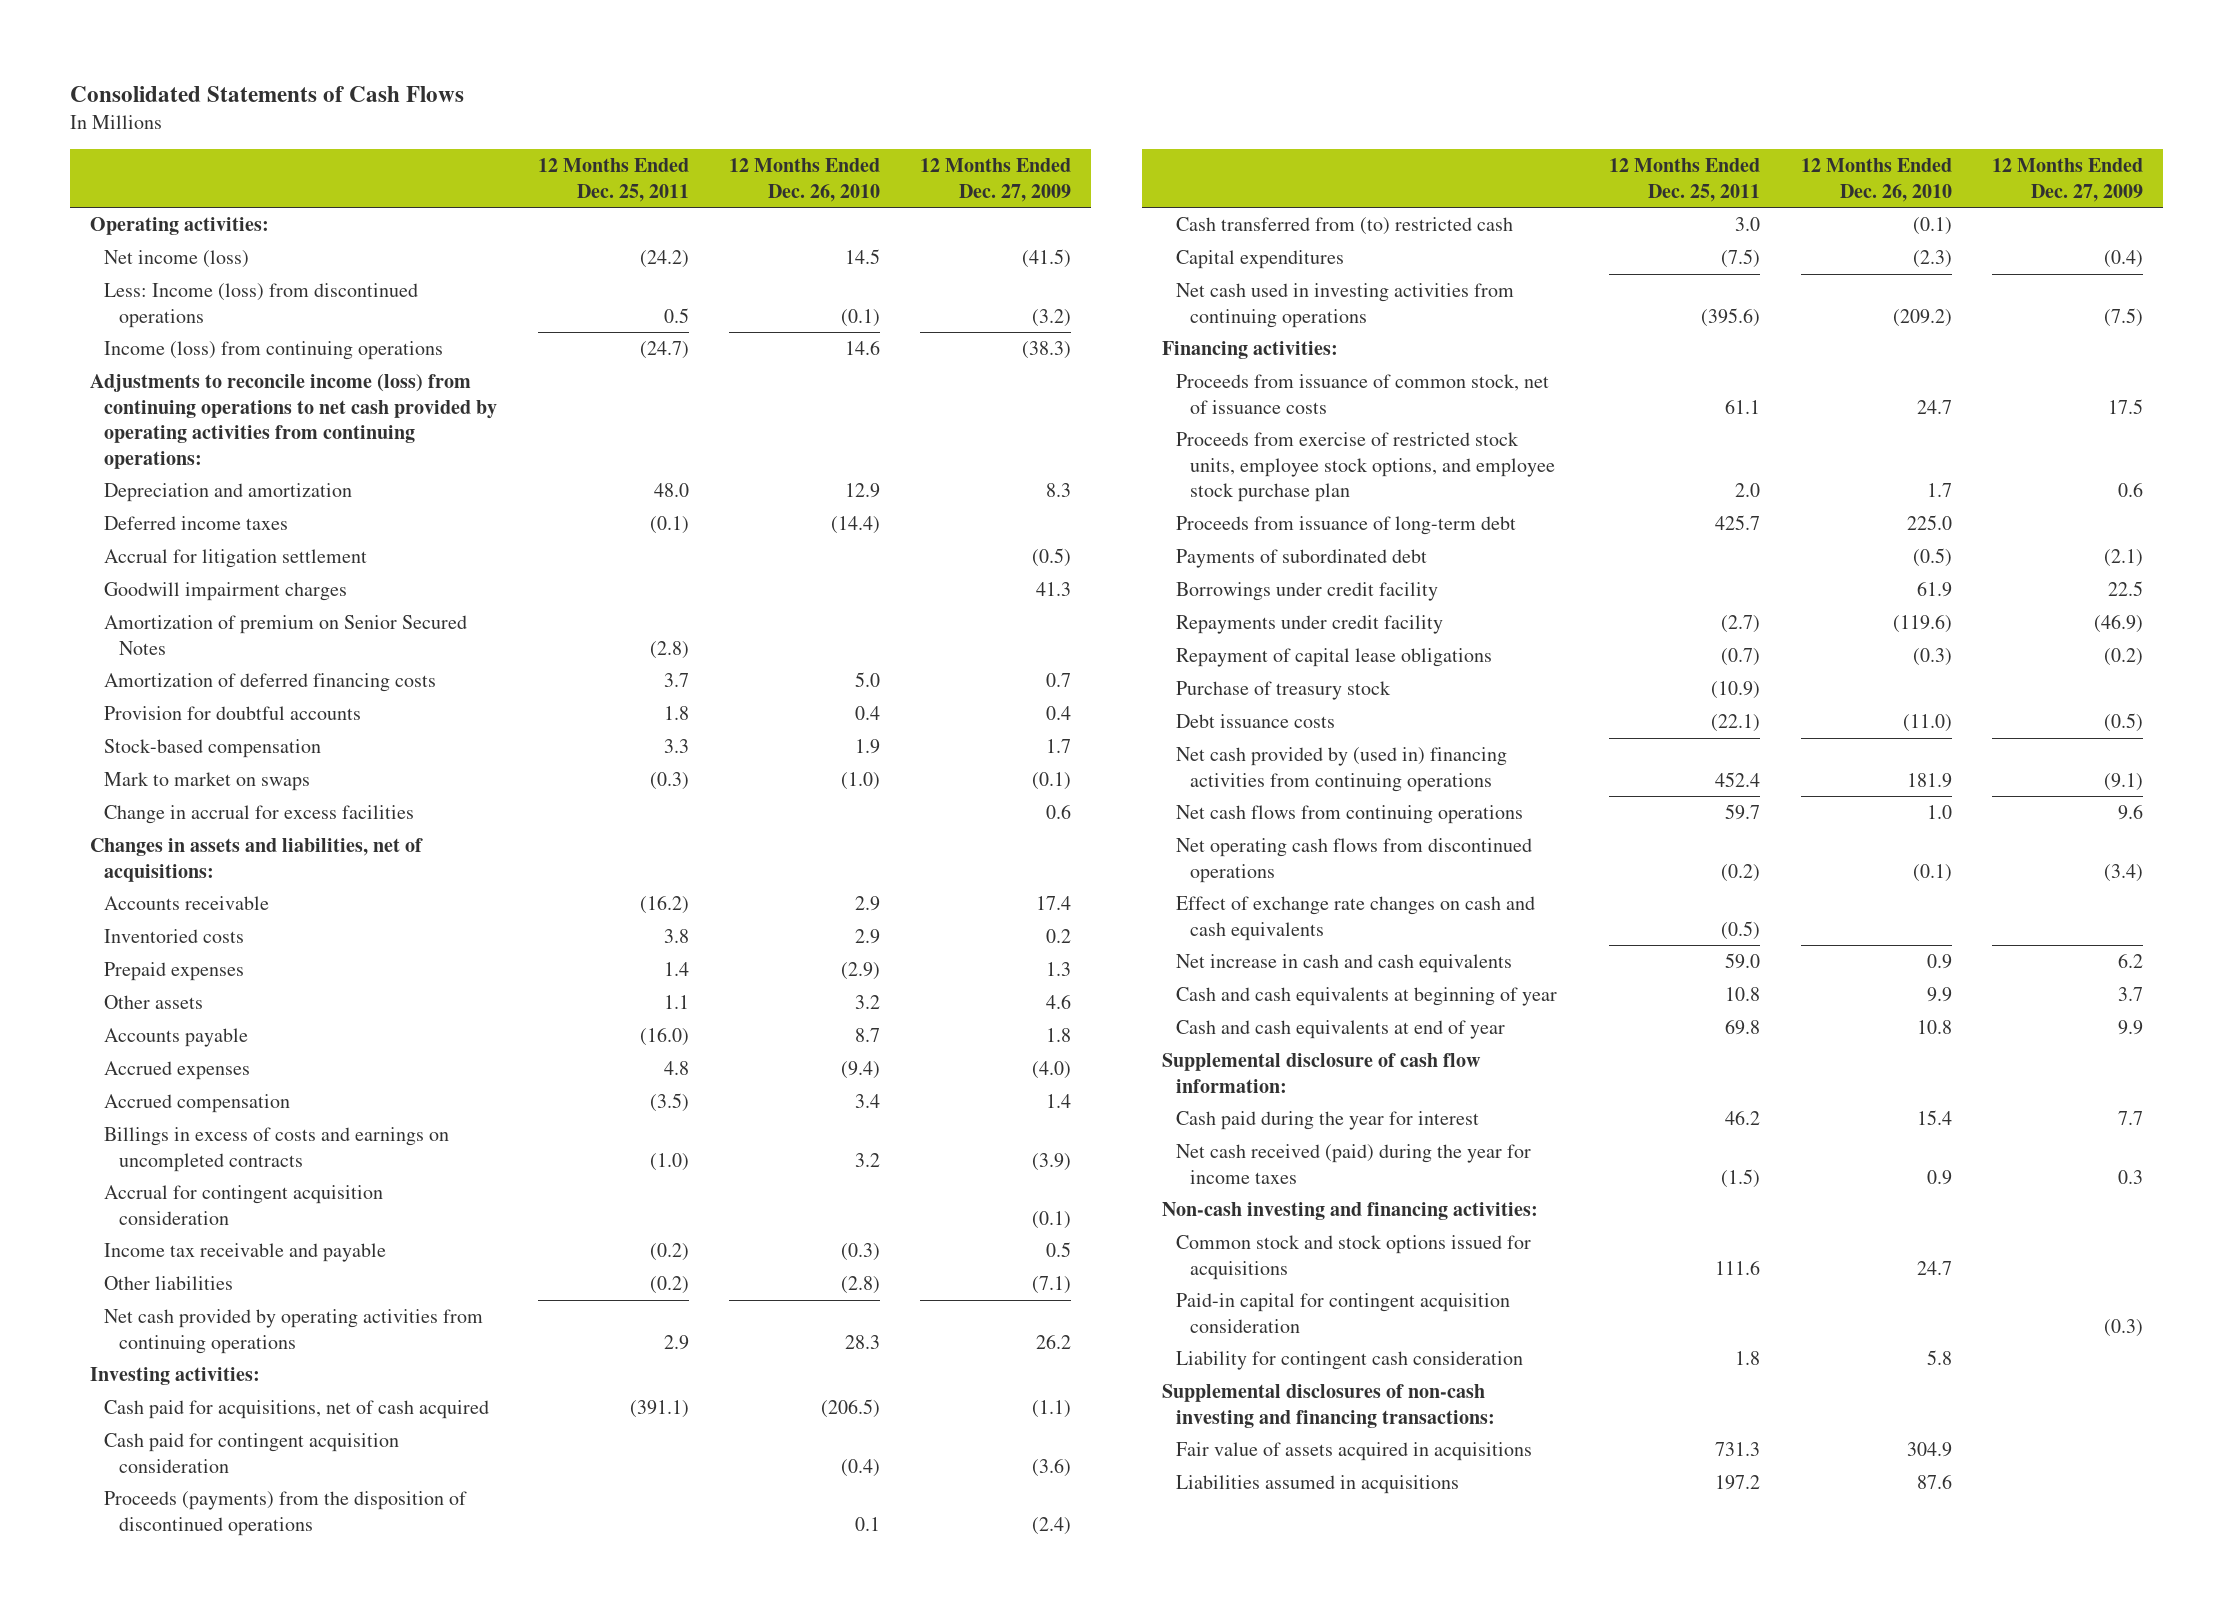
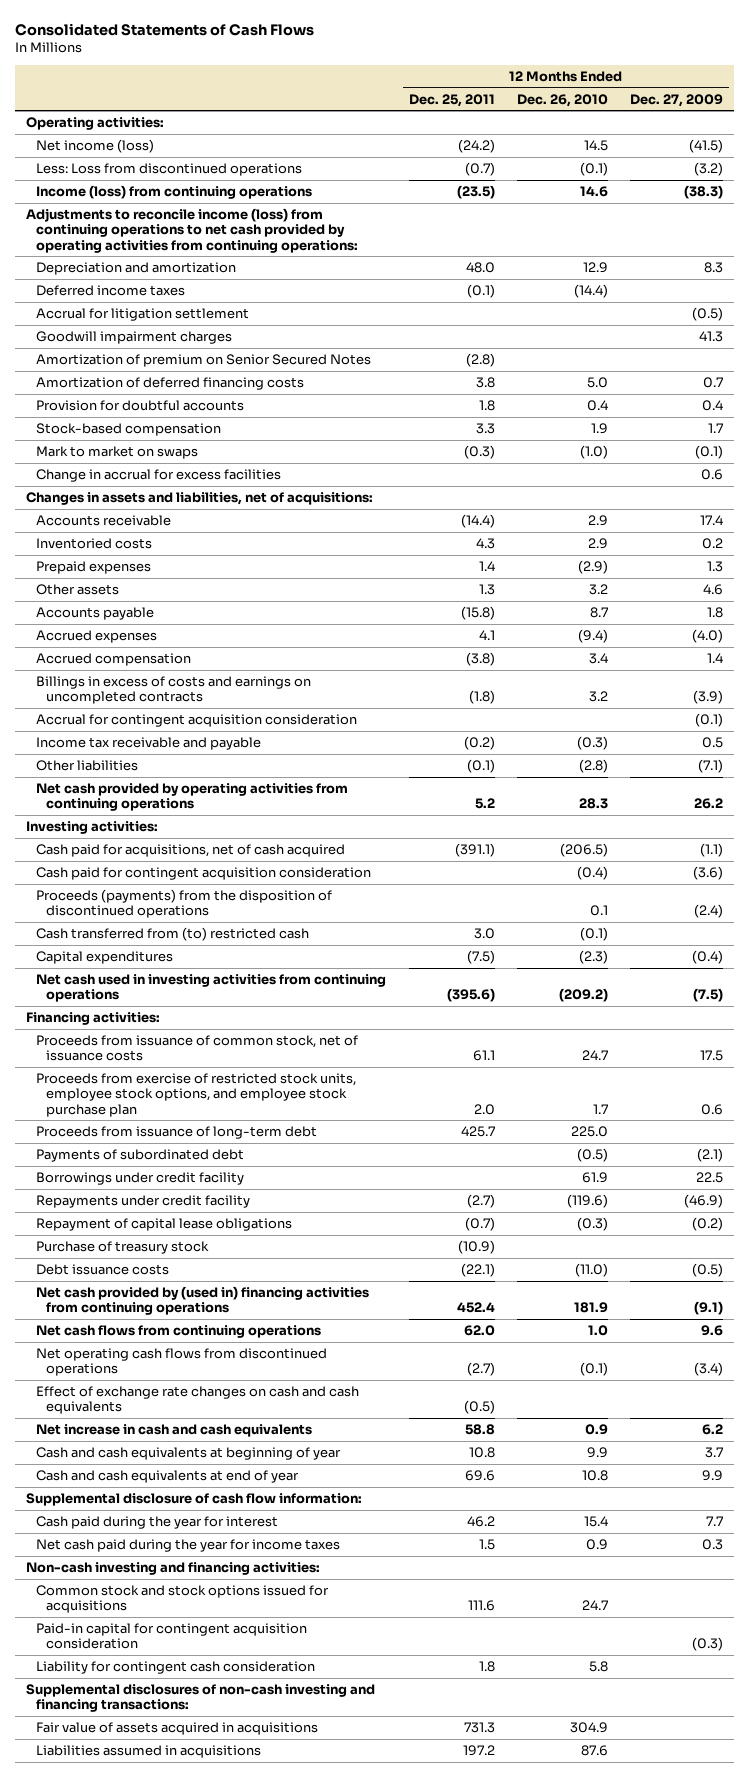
- Less: Income (loss) from discontinued operations | 0.5 | (0.1) | (3.2)
- Income (loss) from continuing operations | (24.7) | 14.6 | (38.3)
+ Less: Loss from discontinued operations | (0.7) | (0.1) | (3.2)
+ Income (loss) from continuing operations | (23.5) | 14.6 | (38.3)
- Amortization of deferred financing costs | 3.7 | 5.0 | 0.7
+ Amortization of deferred financing costs | 3.8 | 5.0 | 0.7
- Accounts receivable | (16.2) | 2.9 | 17.4
- Inventoried costs | 3.8 | 2.9 | 0.2
+ Accounts receivable | (14.4) | 2.9 | 17.4
+ Inventoried costs | 4.3 | 2.9 | 0.2
- Other assets | 1.1 | 3.2 | 4.6
- Accounts payable | (16.0) | 8.7 | 1.8
- Accrued expenses | 4.8 | (9.4) | (4.0)
- Accrued compensation | (3.5) | 3.4 | 1.4
- Billings in excess of costs and earnings on uncompleted contracts | (1.0) | 3.2 | (3.9)
+ Other assets | 1.3 | 3.2 | 4.6
+ Accounts payable | (15.8) | 8.7 | 1.8
+ Accrued expenses | 4.1 | (9.4) | (4.0)
+ Accrued compensation | (3.8) | 3.4 | 1.4
+ Billings in excess of costs and earnings on uncompleted contracts | (1.8) | 3.2 | (3.9)
- Other liabilities | (0.2) | (2.8) | (7.1)
- Net cash provided by operating activities from continuing operations | 2.9 | 28.3 | 26.2
+ Other liabilities | (0.1) | (2.8) | (7.1)
+ Net cash provided by operating activities from continuing operations | 5.2 | 28.3 | 26.2
- Net cash flows from continuing operations | 59.7 | 1.0 | 9.6
- Net operating cash flows from discontinued operations | (0.2) | (0.1) | (3.4)
+ Net cash flows from continuing operations | 62.0 | 1.0 | 9.6
+ Net operating cash flows from discontinued operations | (2.7) | (0.1) | (3.4)
- Net increase in cash and cash equivalents | 59.0 | 0.9 | 6.2
+ Net increase in cash and cash equivalents | 58.8 | 0.9 | 6.2
- Cash and cash equivalents at end of year | 69.8 | 10.8 | 9.9
+ Cash and cash equivalents at end of year | 69.6 | 10.8 | 9.9
- Net cash received (paid) during the year for income taxes | (1.5) | 0.9 | 0.3
+ Net cash paid during the year for income taxes | 1.5 | 0.9 | 0.3

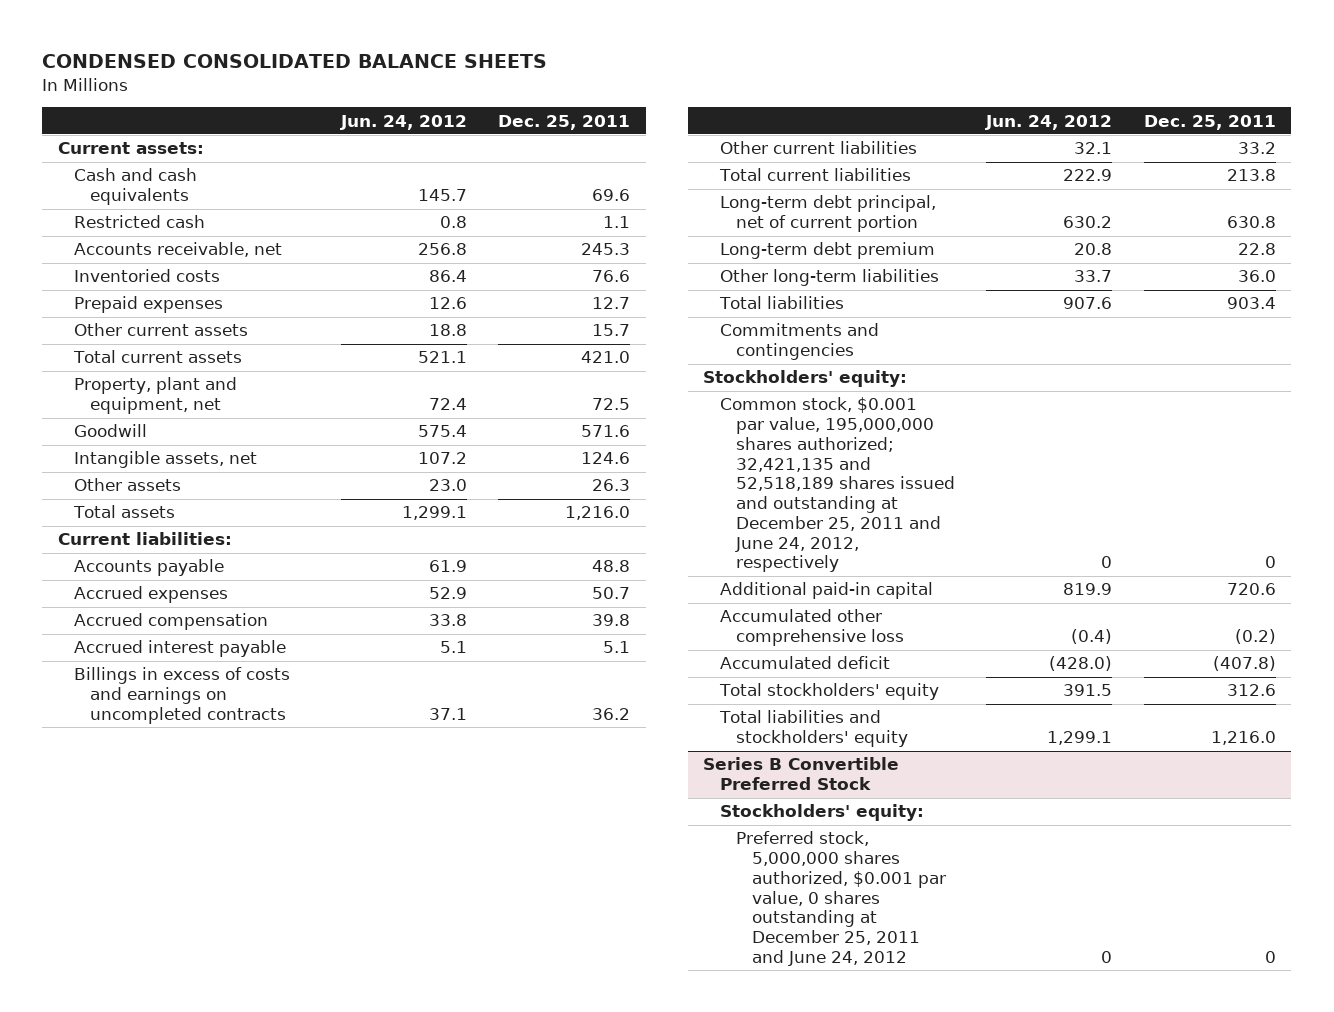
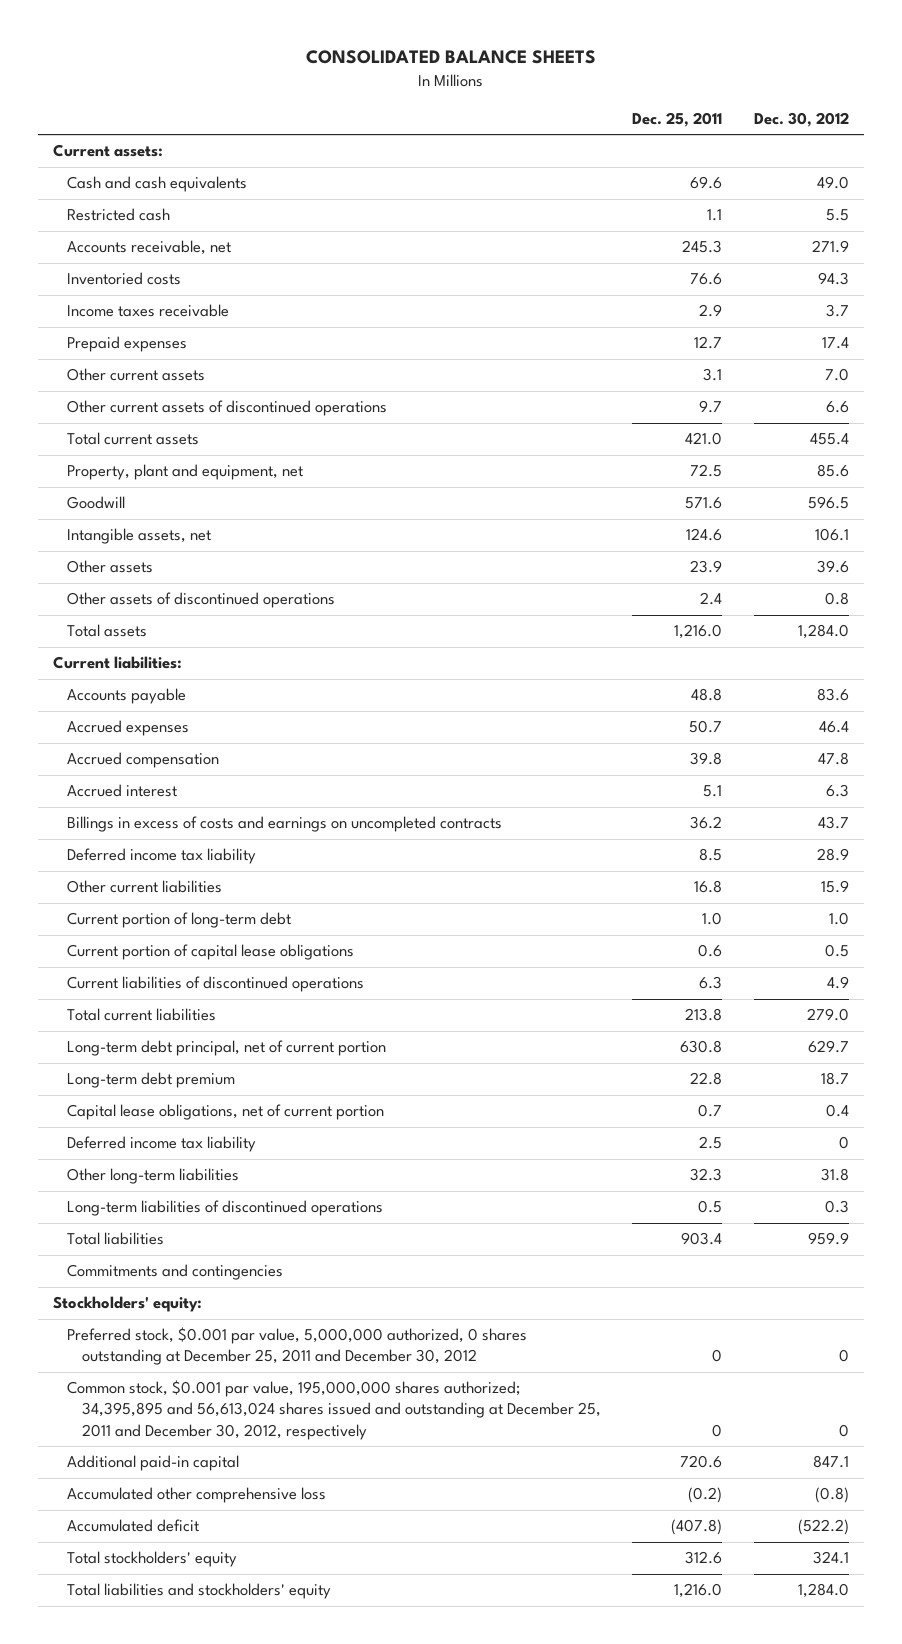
- CONDENSED CONSOLIDATED BALANCE SHEETS
+ CONSOLIDATED BALANCE SHEETS
- | Jun. 24, 2012 | Dec. 25, 2011
+ | Dec. 25, 2011 | Dec. 30, 2012
+ Income taxes receivable | 2.9 | 3.7
- Other current assets | 18.8 | 15.7
+ Other current assets | 3.1 | 7.0
+ Other current assets of discontinued operations | 9.7 | 6.6
- Other assets | 23.0 | 26.3
+ Other assets | 23.9 | 39.6
+ Other assets of discontinued operations | 2.4 | 0.8
- Accrued interest payable | 5.1 | 5.1
+ Accrued interest | 5.1 | 6.3
- Other current liabilities | 32.1 | 33.2
+ Deferred income tax liability | 8.5 | 28.9
+ Other current liabilities | 16.8 | 15.9
+ Current portion of long-term debt | 1.0 | 1.0
+ Current portion of capital lease obligations | 0.6 | 0.5
+ Current liabilities of discontinued operations | 6.3 | 4.9
- Other long-term liabilities | 33.7 | 36.0
+ Capital lease obligations, net of current portion | 0.7 | 0.4
+ Deferred income tax liability | 2.5 | 0
+ Other long-term liabilities | 32.3 | 31.8
+ Long-term liabilities of discontinued operations | 0.5 | 0.3
- Common stock, $0.001 par value, 195,000,000 shares authorized; 32,421,135 and 52,518,189 shares issued and outstanding at December 25, 2011 and June 24, 2012, respectively | 0 | 0
+ Preferred stock, $0.001 par value, 5,000,000 authorized, 0 shares outstanding at December 25, 2011 and December 30, 2012 | 0 | 0
+ Common stock, $0.001 par value, 195,000,000 shares authorized; 34,395,895 and 56,613,024 shares issued and outstanding at December 25, 2011 and December 30, 2012, respectively | 0 | 0
- Series B Convertible Preferred Stock
- Stockholders' equity:
- Preferred stock, 5,000,000 shares authorized, $0.001 par value, 0 shares outstanding at December 25, 2011 and June 24, 2012 | 0 | 0

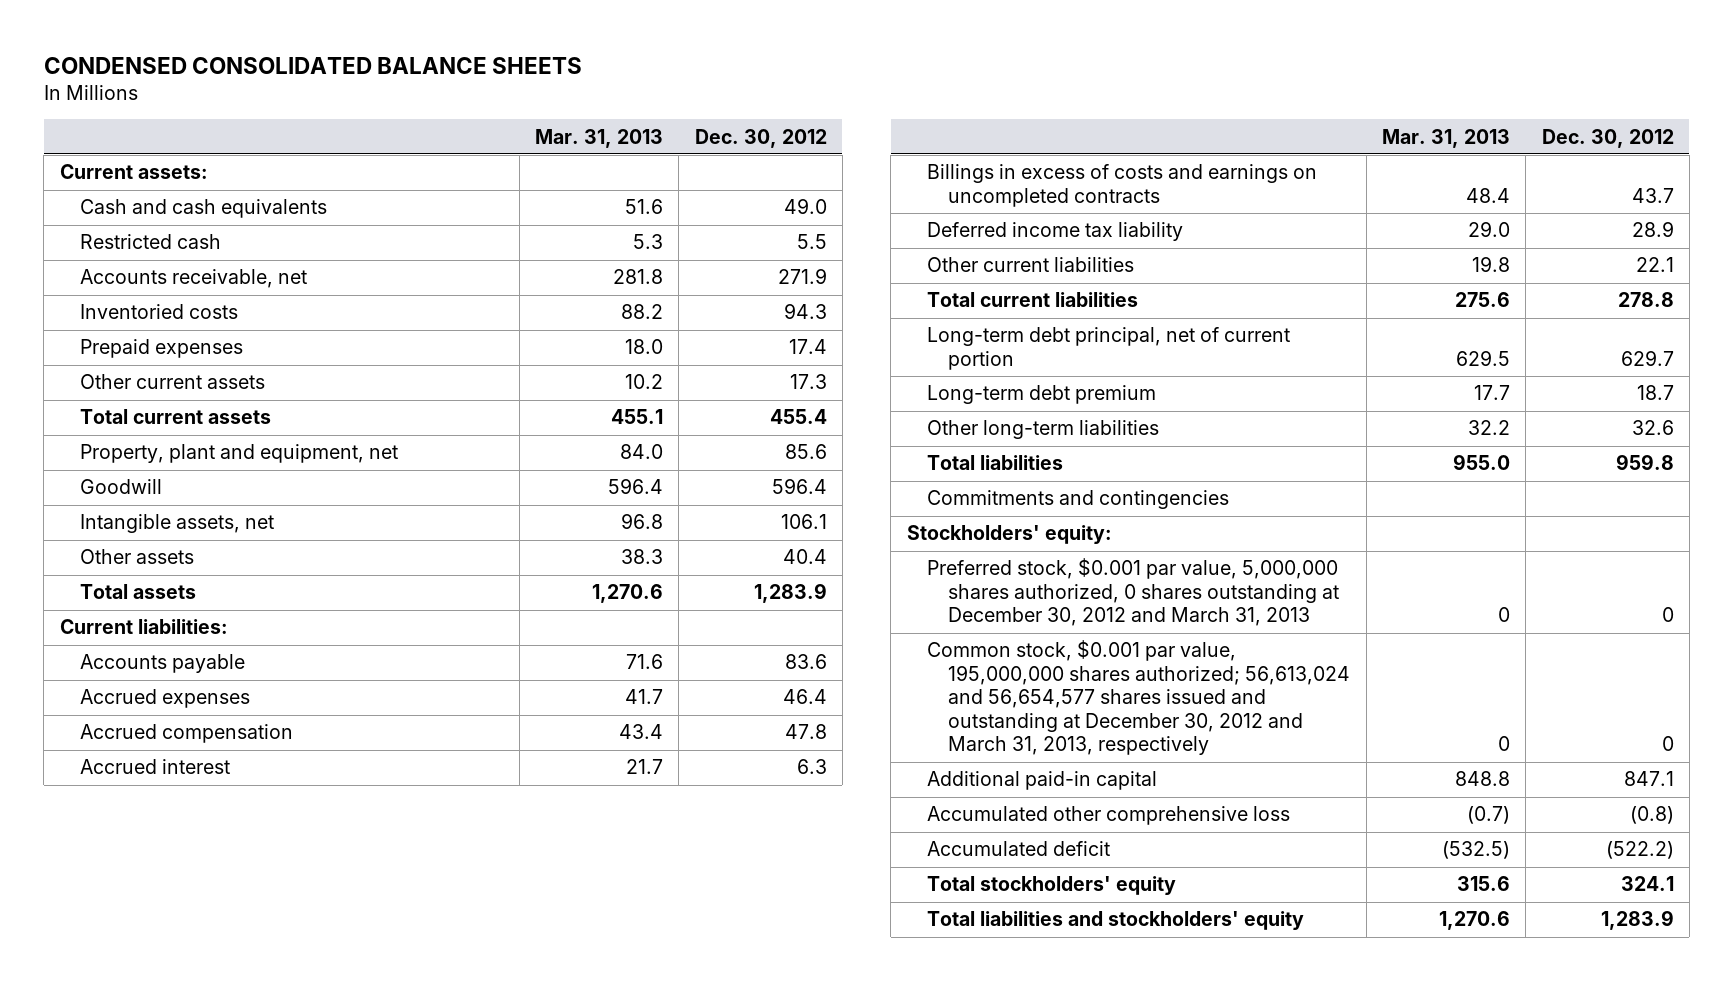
- CONSOLIDATED BALANCE SHEETS
+ CONDENSED CONSOLIDATED BALANCE SHEETS
- | Dec. 25, 2011 | Dec. 30, 2012
+ | Mar. 31, 2013 | Dec. 30, 2012
- Income taxes receivable | 2.9 | 3.7
- Other current assets | 3.1 | 7.0
- Other current assets of discontinued operations | 9.7 | 6.6
+ Other current assets | 10.2 | 17.3
- Goodwill | 571.6 | 596.5
+ Goodwill | 596.4 | 596.4
- Other assets | 23.9 | 39.6
- Other assets of discontinued operations | 2.4 | 0.8
- Total assets | 1,216.0 | 1,284.0
+ Other assets | 38.3 | 40.4
+ Total assets | 1,270.6 | 1,283.9
- Other current liabilities | 16.8 | 15.9
- Current portion of long-term debt | 1.0 | 1.0
- Current portion of capital lease obligations | 0.6 | 0.5
- Current liabilities of discontinued operations | 6.3 | 4.9
- Total current liabilities | 213.8 | 279.0
+ Other current liabilities | 19.8 | 22.1
+ Total current liabilities | 275.6 | 278.8
- Capital lease obligations, net of current portion | 0.7 | 0.4
- Deferred income tax liability | 2.5 | 0
- Other long-term liabilities | 32.3 | 31.8
- Long-term liabilities of discontinued operations | 0.5 | 0.3
- Total liabilities | 903.4 | 959.9
+ Other long-term liabilities | 32.2 | 32.6
+ Total liabilities | 955.0 | 959.8
- Preferred stock, $0.001 par value, 5,000,000 authorized, 0 shares outstanding at December 25, 2011 and December 30, 2012 | 0 | 0
- Common stock, $0.001 par value, 195,000,000 shares authorized; 34,395,895 and 56,613,024 shares issued and outstanding at December 25, 2011 and December 30, 2012, respectively | 0 | 0
+ Preferred stock, $0.001 par value, 5,000,000 shares authorized, 0 shares outstanding at December 30, 2012 and March 31, 2013 | 0 | 0
+ Common stock, $0.001 par value, 195,000,000 shares authorized; 56,613,024 and 56,654,577 shares issued and outstanding at December 30, 2012 and March 31, 2013, respectively | 0 | 0
- Total liabilities and stockholders' equity | 1,216.0 | 1,284.0
+ Total liabilities and stockholders' equity | 1,270.6 | 1,283.9

